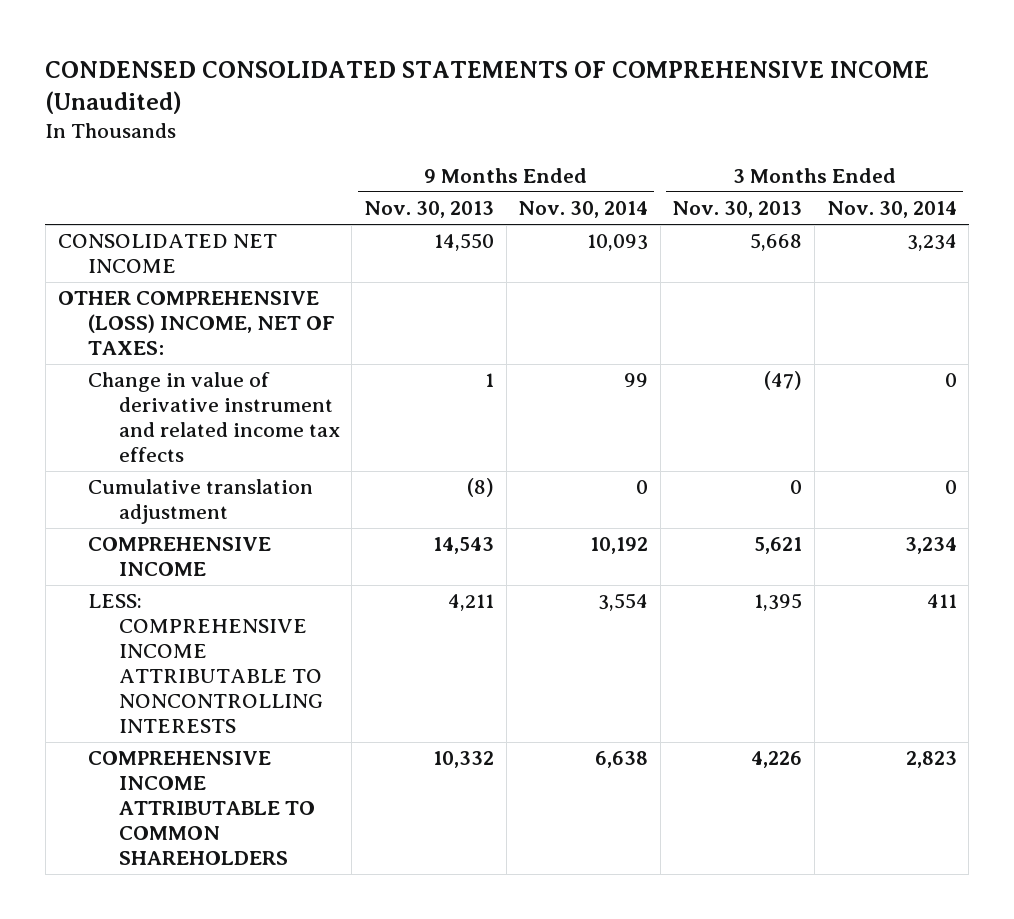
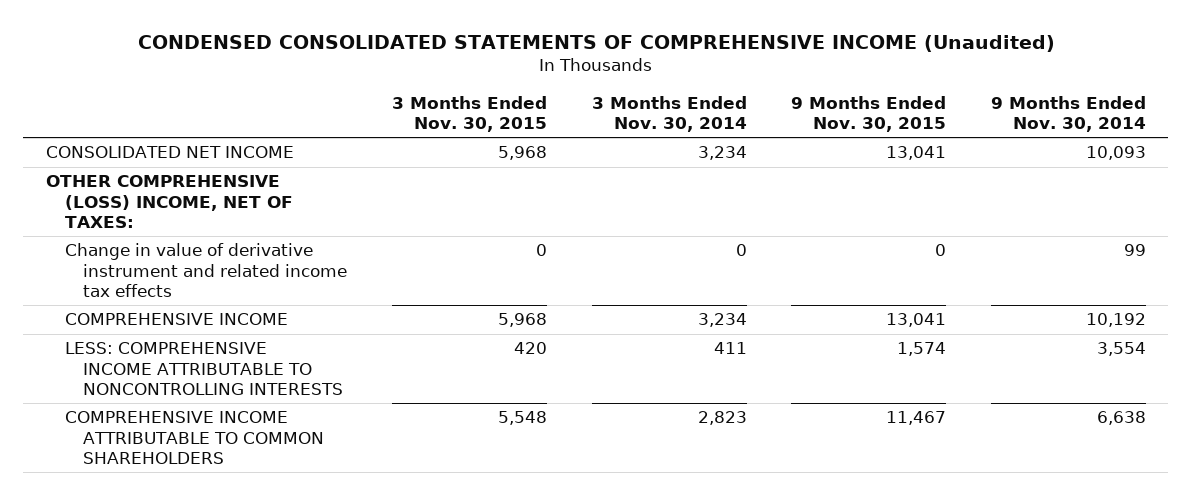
- | 9 Months Ended Nov. 30, 2013 | 9 Months Ended Nov. 30, 2014 | 3 Months Ended Nov. 30, 2013 | 3 Months Ended Nov. 30, 2014
+ | 3 Months Ended Nov. 30, 2015 | 3 Months Ended Nov. 30, 2014 | 9 Months Ended Nov. 30, 2015 | 9 Months Ended Nov. 30, 2014
- Cumulative translation adjustment | (8) | 0 | 0 | 0

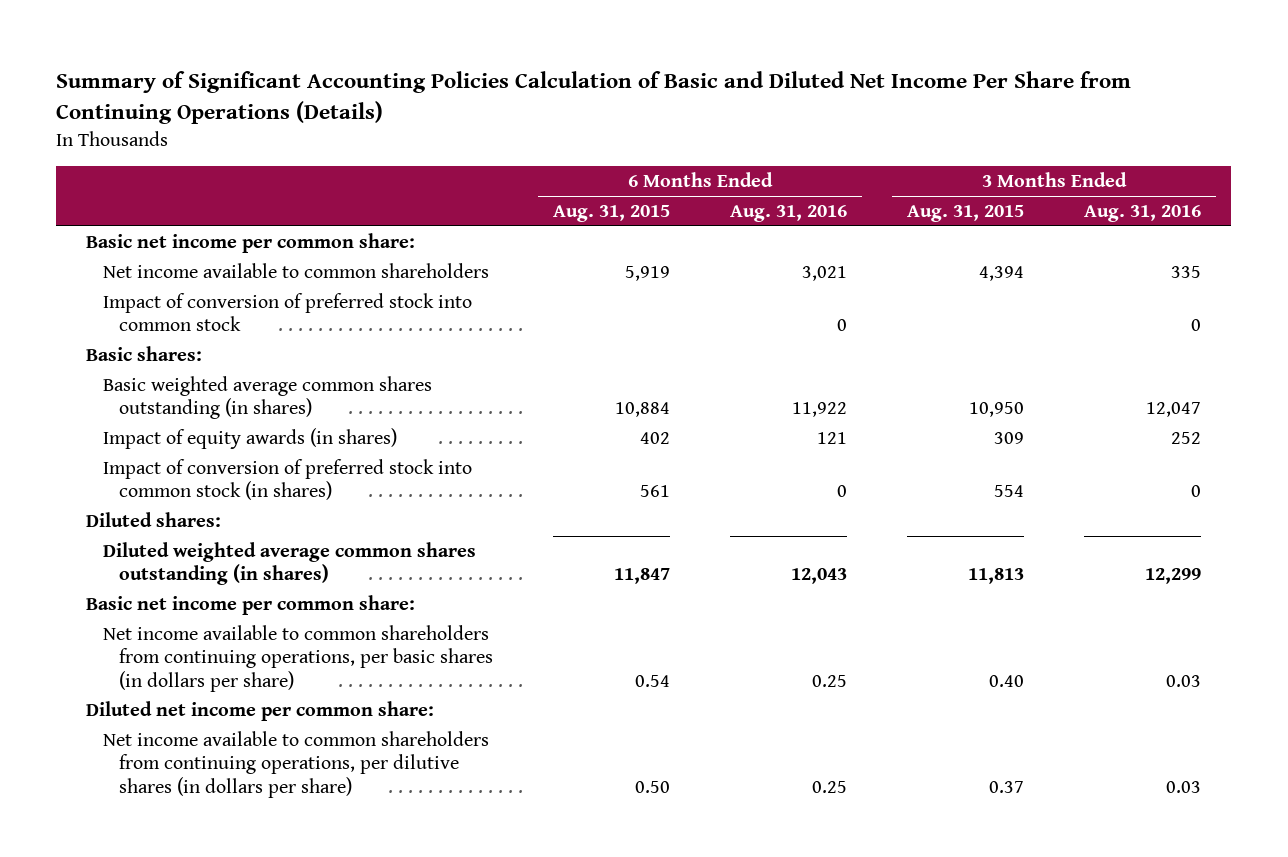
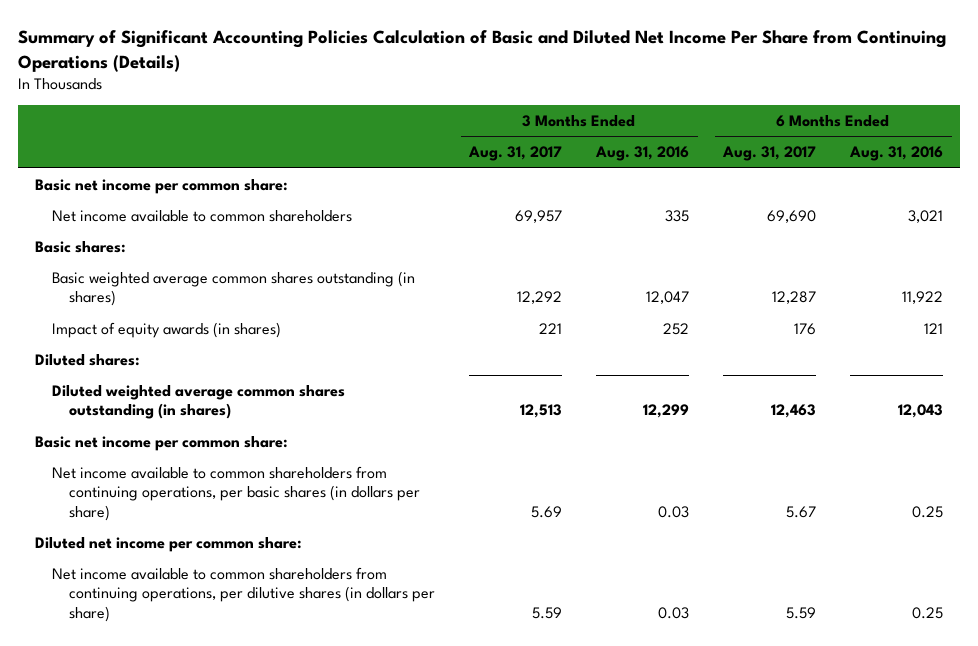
- | 6 Months Ended Aug. 31, 2015 | 6 Months Ended Aug. 31, 2016 | 3 Months Ended Aug. 31, 2015 | 3 Months Ended Aug. 31, 2016
+ | 3 Months Ended Aug. 31, 2017 | 3 Months Ended Aug. 31, 2016 | 6 Months Ended Aug. 31, 2017 | 6 Months Ended Aug. 31, 2016
- Impact of conversion of preferred stock into common stock | | 0 | | 0
- Impact of conversion of preferred stock into common stock (in shares) | 561 | 0 | 554 | 0

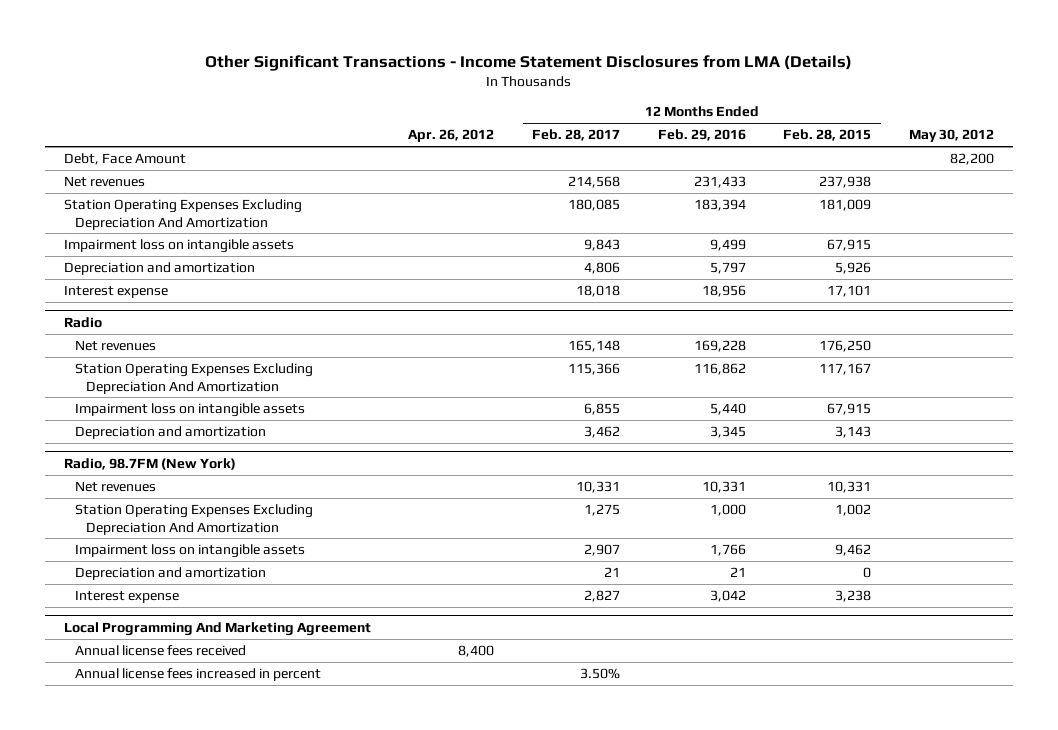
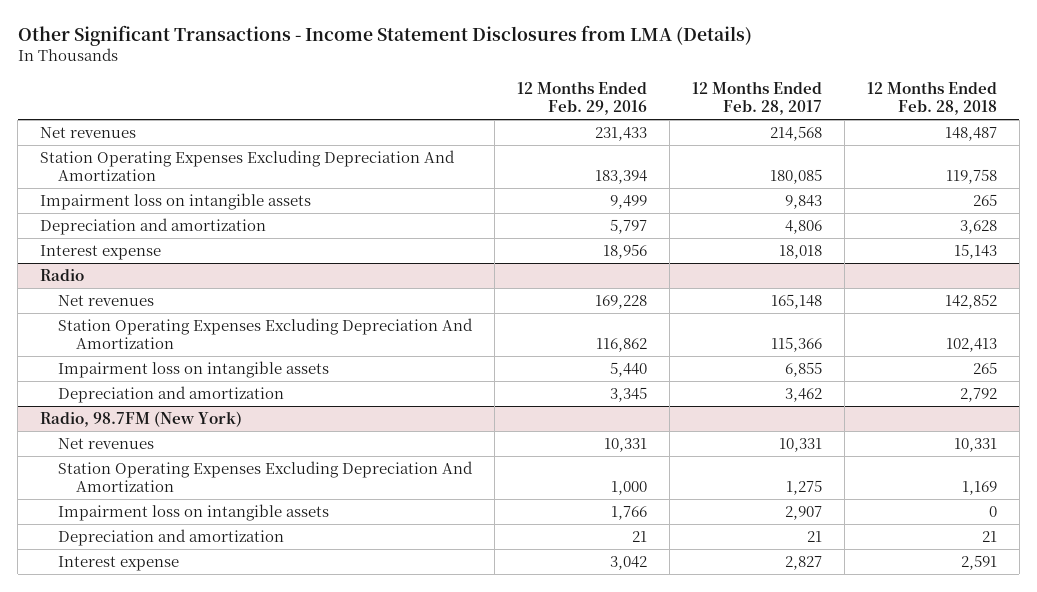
- | Apr. 26, 2012 | 12 Months Ended Feb. 28, 2017 | 12 Months Ended Feb. 29, 2016 | 12 Months Ended Feb. 28, 2015 | May 30, 2012
+ | 12 Months Ended Feb. 29, 2016 | 12 Months Ended Feb. 28, 2017 | 12 Months Ended Feb. 28, 2018
- Debt, Face Amount | | | | | 82,200
- Local Programming And Marketing Agreement
- Annual license fees received | 8,400 | | | |
- Annual license fees increased in percent | | 3.50% | | |

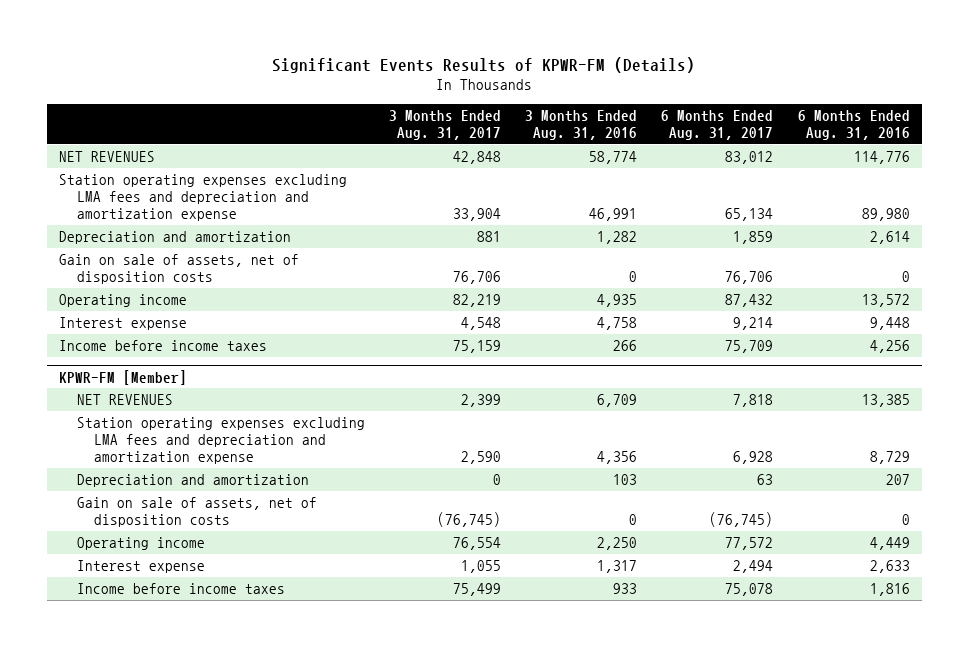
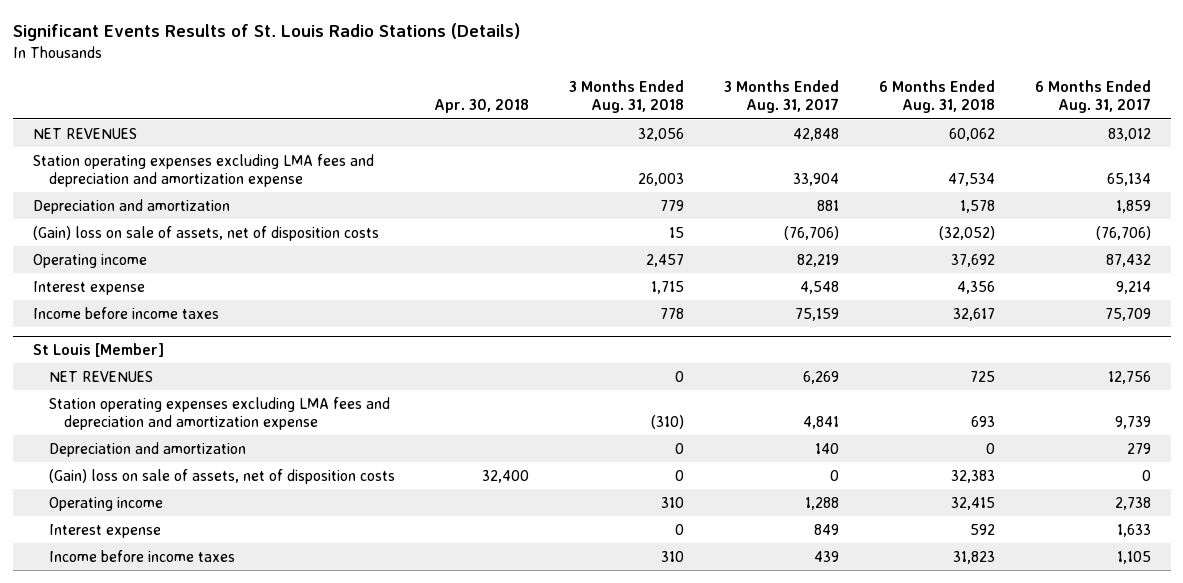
- Significant Events Results of KPWR-FM (Details)
+ Significant Events Results of St. Louis Radio Stations (Details)
- | 3 Months Ended Aug. 31, 2017 | 3 Months Ended Aug. 31, 2016 | 6 Months Ended Aug. 31, 2017 | 6 Months Ended Aug. 31, 2016
+ | Apr. 30, 2018 | 3 Months Ended Aug. 31, 2018 | 3 Months Ended Aug. 31, 2017 | 6 Months Ended Aug. 31, 2018 | 6 Months Ended Aug. 31, 2017
- Gain on sale of assets, net of disposition costs | 76,706 | 0 | 76,706 | 0
+ (Gain) loss on sale of assets, net of disposition costs | | 15 | (76,706) | (32,052) | (76,706)
- KPWR-FM [Member]
- NET REVENUES | 2,399 | 6,709 | 7,818 | 13,385
- Station operating expenses excluding LMA fees and depreciation and amortization expense | 2,590 | 4,356 | 6,928 | 8,729
- Depreciation and amortization | 0 | 103 | 63 | 207
- Gain on sale of assets, net of disposition costs | (76,745) | 0 | (76,745) | 0
- Operating income | 76,554 | 2,250 | 77,572 | 4,449
- Interest expense | 1,055 | 1,317 | 2,494 | 2,633
- Income before income taxes | 75,499 | 933 | 75,078 | 1,816
+ St Louis [Member]
+ NET REVENUES | | 0 | 6,269 | 725 | 12,756
+ Station operating expenses excluding LMA fees and depreciation and amortization expense | | (310) | 4,841 | 693 | 9,739
+ Depreciation and amortization | | 0 | 140 | 0 | 279
+ (Gain) loss on sale of assets, net of disposition costs | 32,400 | 0 | 0 | 32,383 | 0
+ Operating income | | 310 | 1,288 | 32,415 | 2,738
+ Interest expense | | 0 | 849 | 592 | 1,633
+ Income before income taxes | | 310 | 439 | 31,823 | 1,105

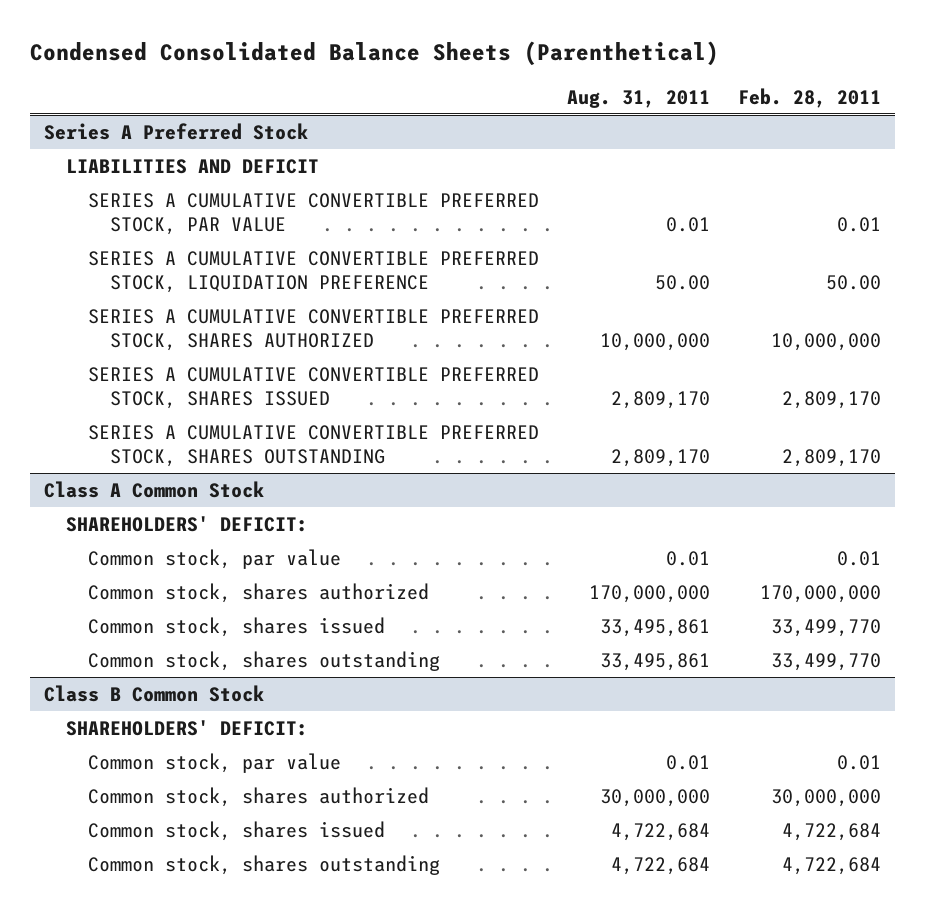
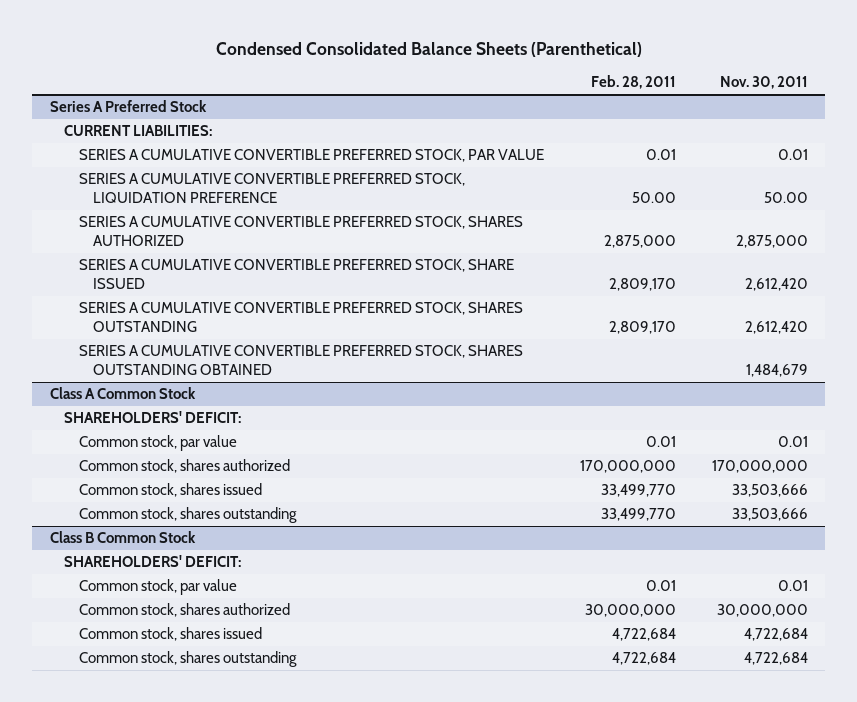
- | Aug. 31, 2011 | Feb. 28, 2011
+ | Feb. 28, 2011 | Nov. 30, 2011
@ Series A Preferred Stock
- LIABILITIES AND DEFICIT
+ CURRENT LIABILITIES:
- SERIES A CUMULATIVE CONVERTIBLE PREFERRED STOCK, SHARES AUTHORIZED | 10,000,000 | 10,000,000
- SERIES A CUMULATIVE CONVERTIBLE PREFERRED STOCK, SHARES ISSUED | 2,809,170 | 2,809,170
+ SERIES A CUMULATIVE CONVERTIBLE PREFERRED STOCK, SHARES AUTHORIZED | 2,875,000 | 2,875,000
+ SERIES A CUMULATIVE CONVERTIBLE PREFERRED STOCK, SHARE ISSUED | 2,809,170 | 2,612,420
+ SERIES A CUMULATIVE CONVERTIBLE PREFERRED STOCK, SHARES OUTSTANDING OBTAINED | | 1,484,679

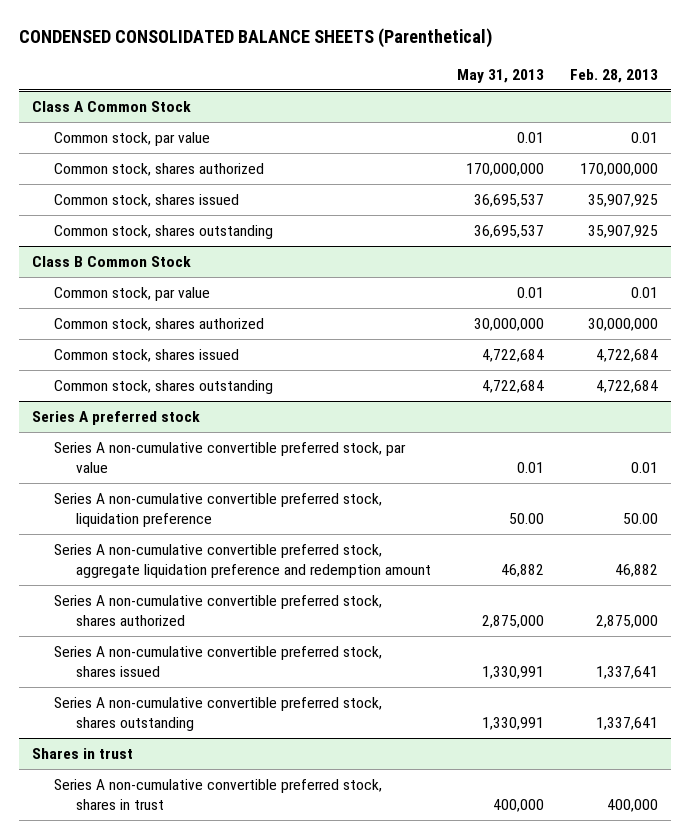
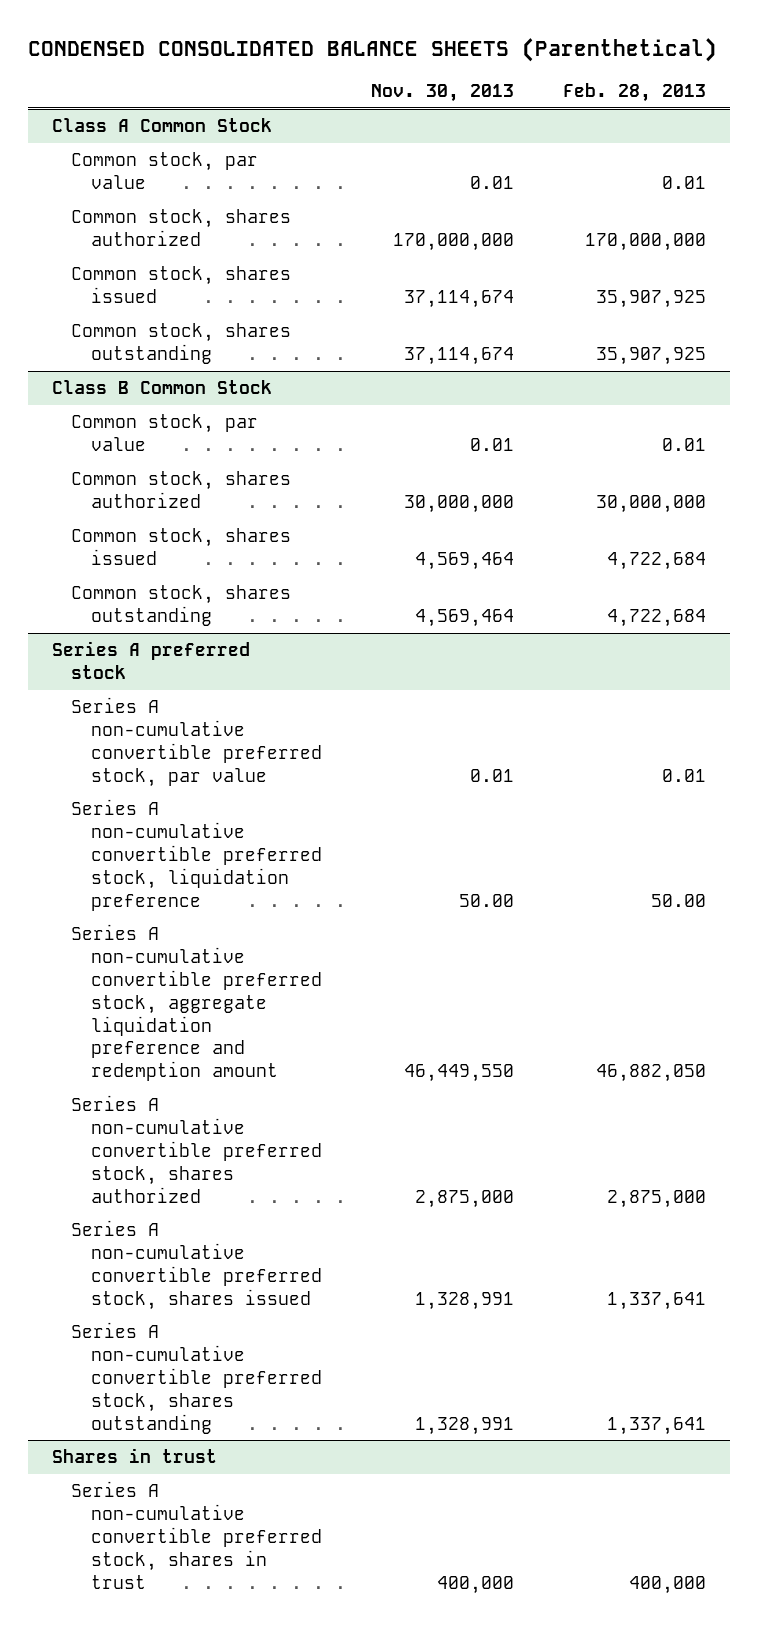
- | May 31, 2013 | Feb. 28, 2013
+ | Nov. 30, 2013 | Feb. 28, 2013
@ Series A preferred stock
- Series A non-cumulative convertible preferred stock, aggregate liquidation preference and redemption amount | 46,882 | 46,882
+ Series A non-cumulative convertible preferred stock, aggregate liquidation preference and redemption amount | 46,449,550 | 46,882,050

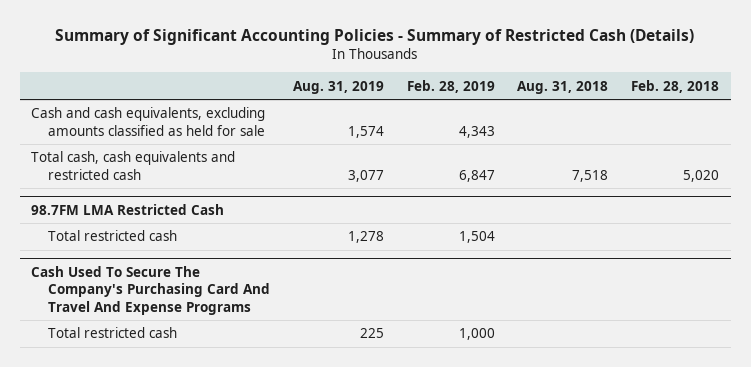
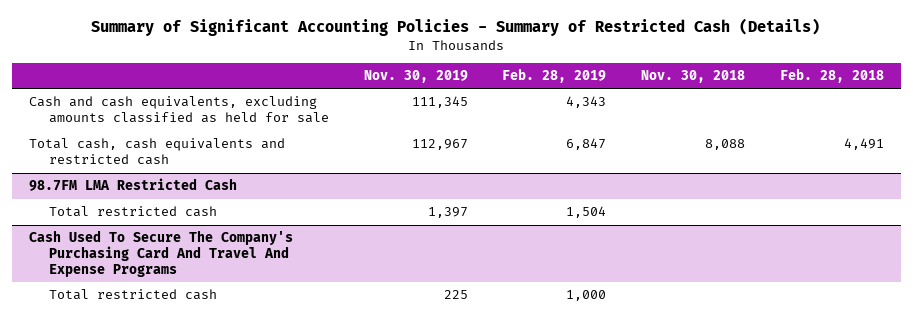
- | Aug. 31, 2019 | Feb. 28, 2019 | Aug. 31, 2018 | Feb. 28, 2018
+ | Nov. 30, 2019 | Feb. 28, 2019 | Nov. 30, 2018 | Feb. 28, 2018
- Total cash, cash equivalents and restricted cash | 3,077 | 6,847 | 7,518 | 5,020
+ Total cash, cash equivalents and restricted cash | 112,967 | 6,847 | 8,088 | 4,491

